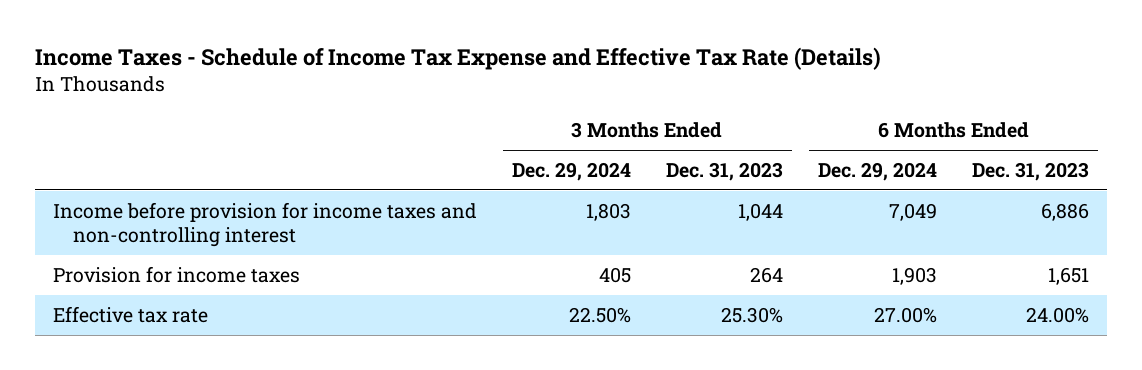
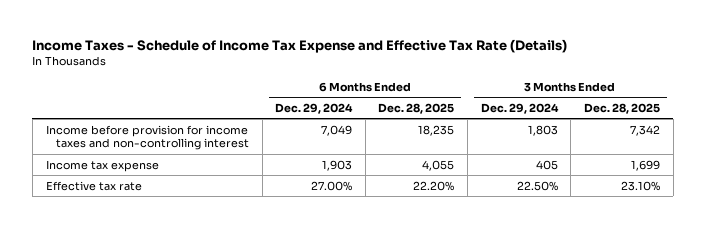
- | 3 Months Ended Dec. 29, 2024 | 3 Months Ended Dec. 31, 2023 | 6 Months Ended Dec. 29, 2024 | 6 Months Ended Dec. 31, 2023
+ | 6 Months Ended Dec. 29, 2024 | 6 Months Ended Dec. 28, 2025 | 3 Months Ended Dec. 29, 2024 | 3 Months Ended Dec. 28, 2025
- Provision for income taxes | 405 | 264 | 1,903 | 1,651
+ Income tax expense | 1,903 | 4,055 | 405 | 1,699

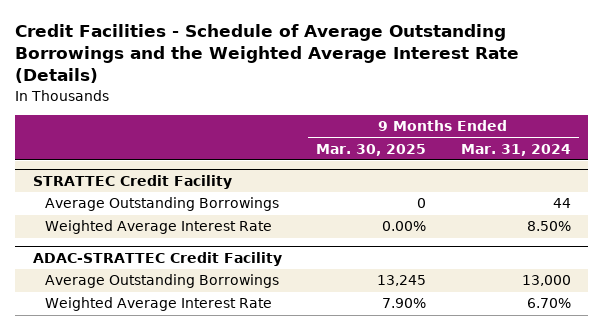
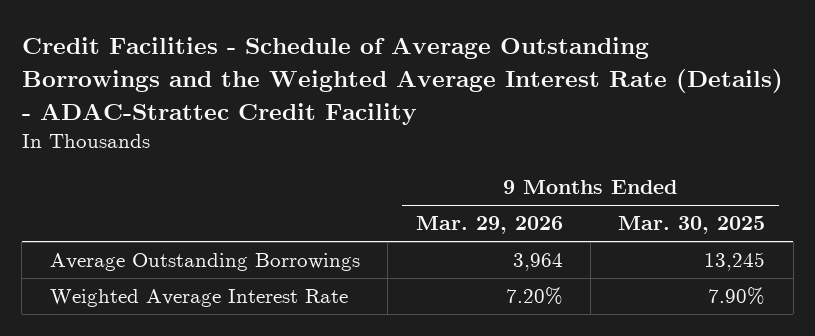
- Credit Facilities - Schedule of Average Outstanding Borrowings and the Weighted Average Interest Rate (Details)
+ Credit Facilities - Schedule of Average Outstanding Borrowings and the Weighted Average Interest Rate (Details) - ADAC-Strattec Credit Facility
- | 9 Months Ended Mar. 30, 2025 | 9 Months Ended Mar. 31, 2024
+ | 9 Months Ended Mar. 29, 2026 | 9 Months Ended Mar. 30, 2025
- STRATTEC Credit Facility
- Average Outstanding Borrowings | 0 | 44
- Weighted Average Interest Rate | 0.00% | 8.50%
- ADAC-STRATTEC Credit Facility

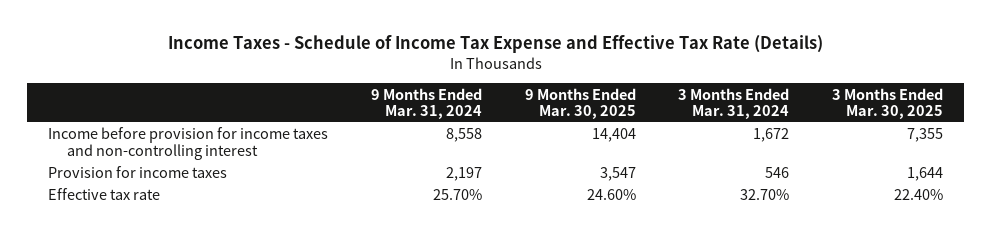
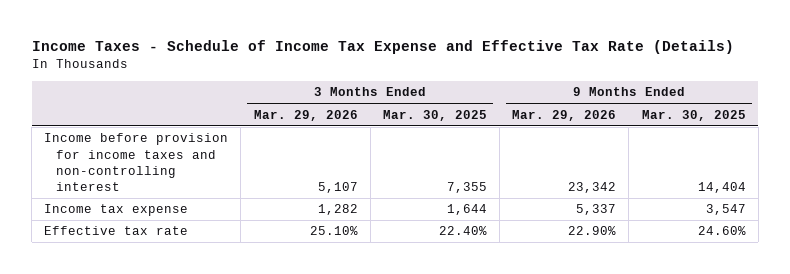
- | 9 Months Ended Mar. 31, 2024 | 9 Months Ended Mar. 30, 2025 | 3 Months Ended Mar. 31, 2024 | 3 Months Ended Mar. 30, 2025
+ | 3 Months Ended Mar. 29, 2026 | 3 Months Ended Mar. 30, 2025 | 9 Months Ended Mar. 29, 2026 | 9 Months Ended Mar. 30, 2025
- Provision for income taxes | 2,197 | 3,547 | 546 | 1,644
+ Income tax expense | 1,282 | 1,644 | 5,337 | 3,547

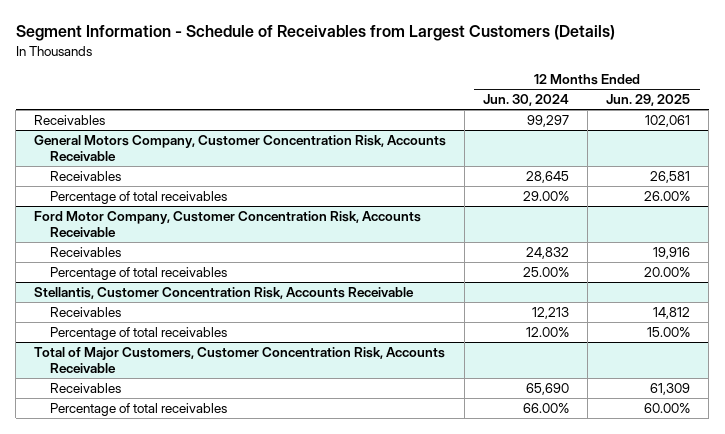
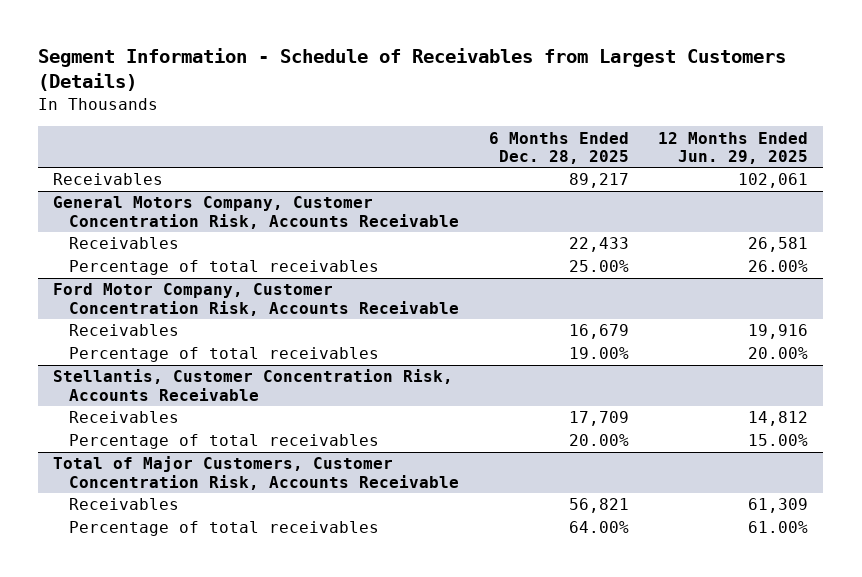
- | 12 Months Ended Jun. 30, 2024 | 12 Months Ended Jun. 29, 2025
+ | 6 Months Ended Dec. 28, 2025 | 12 Months Ended Jun. 29, 2025
@ Total of Major Customers, Customer Concentration Risk, Accounts Receivable
- Percentage of total receivables | 66.00% | 60.00%
+ Percentage of total receivables | 64.00% | 61.00%

